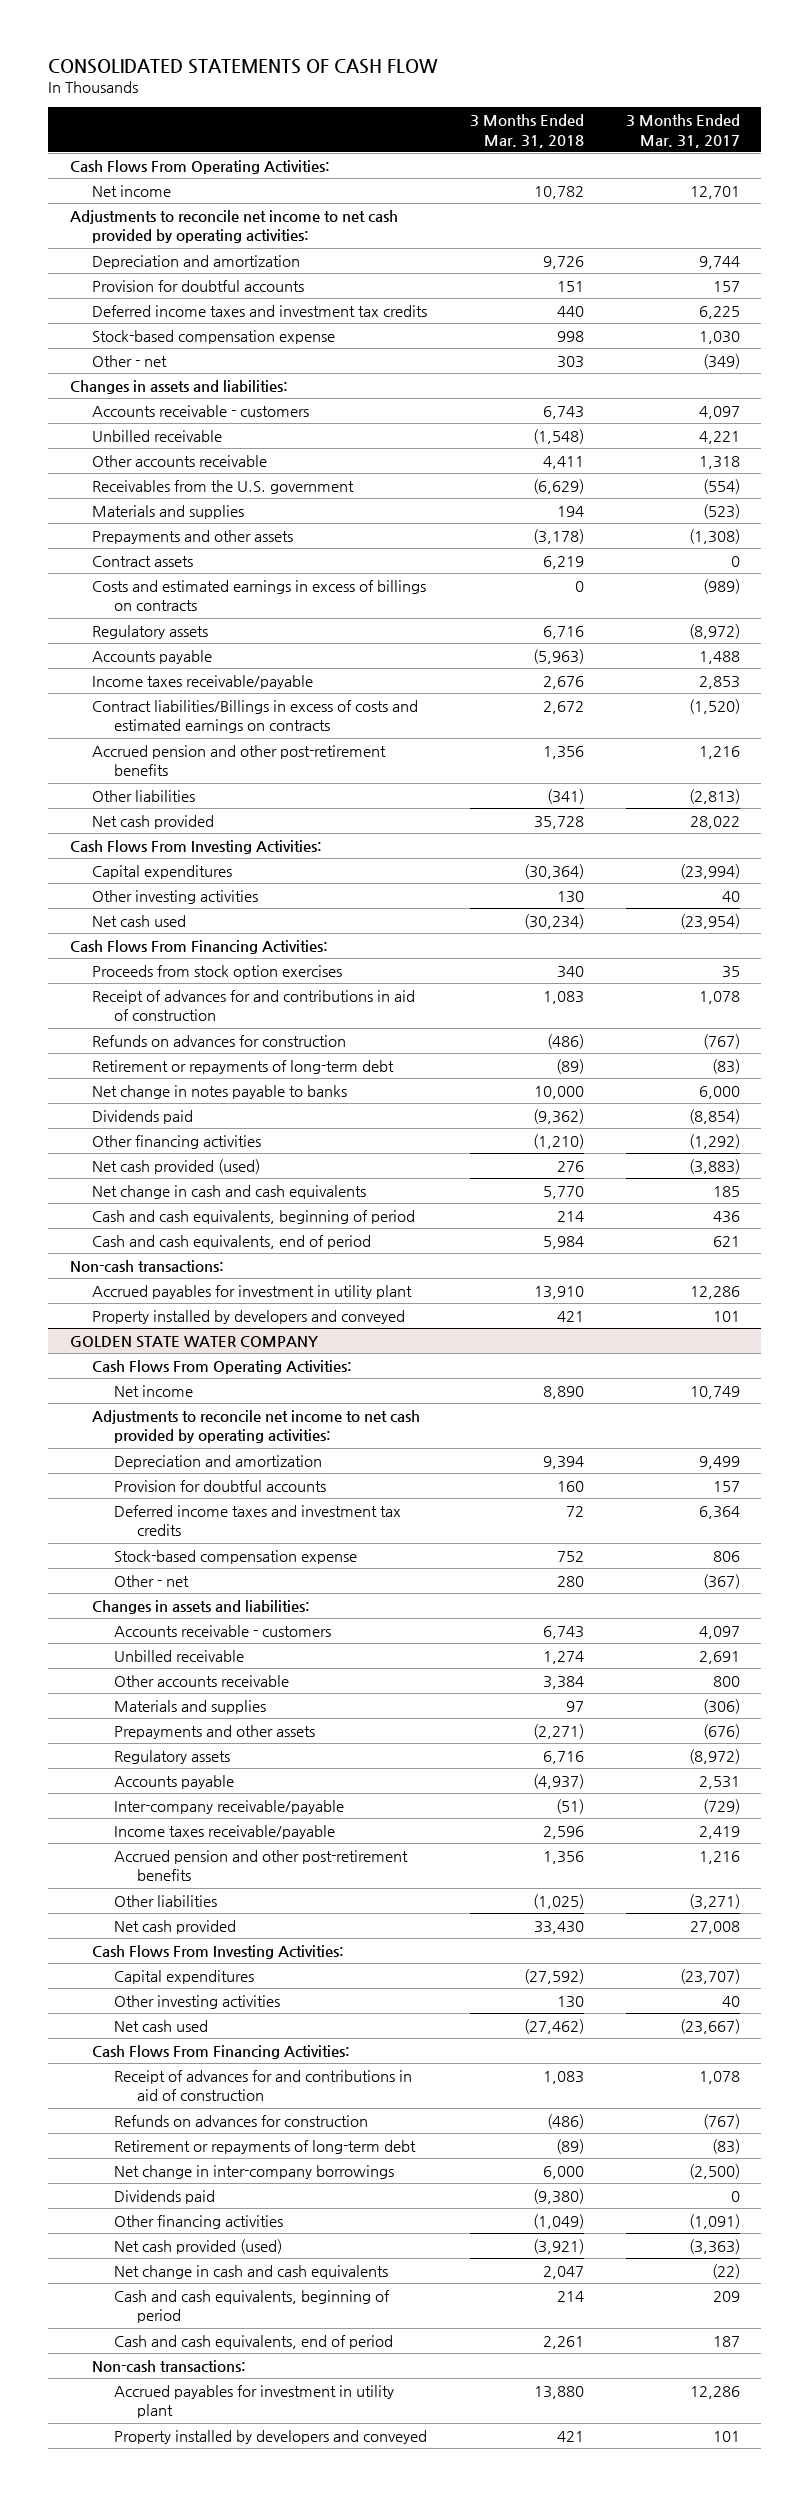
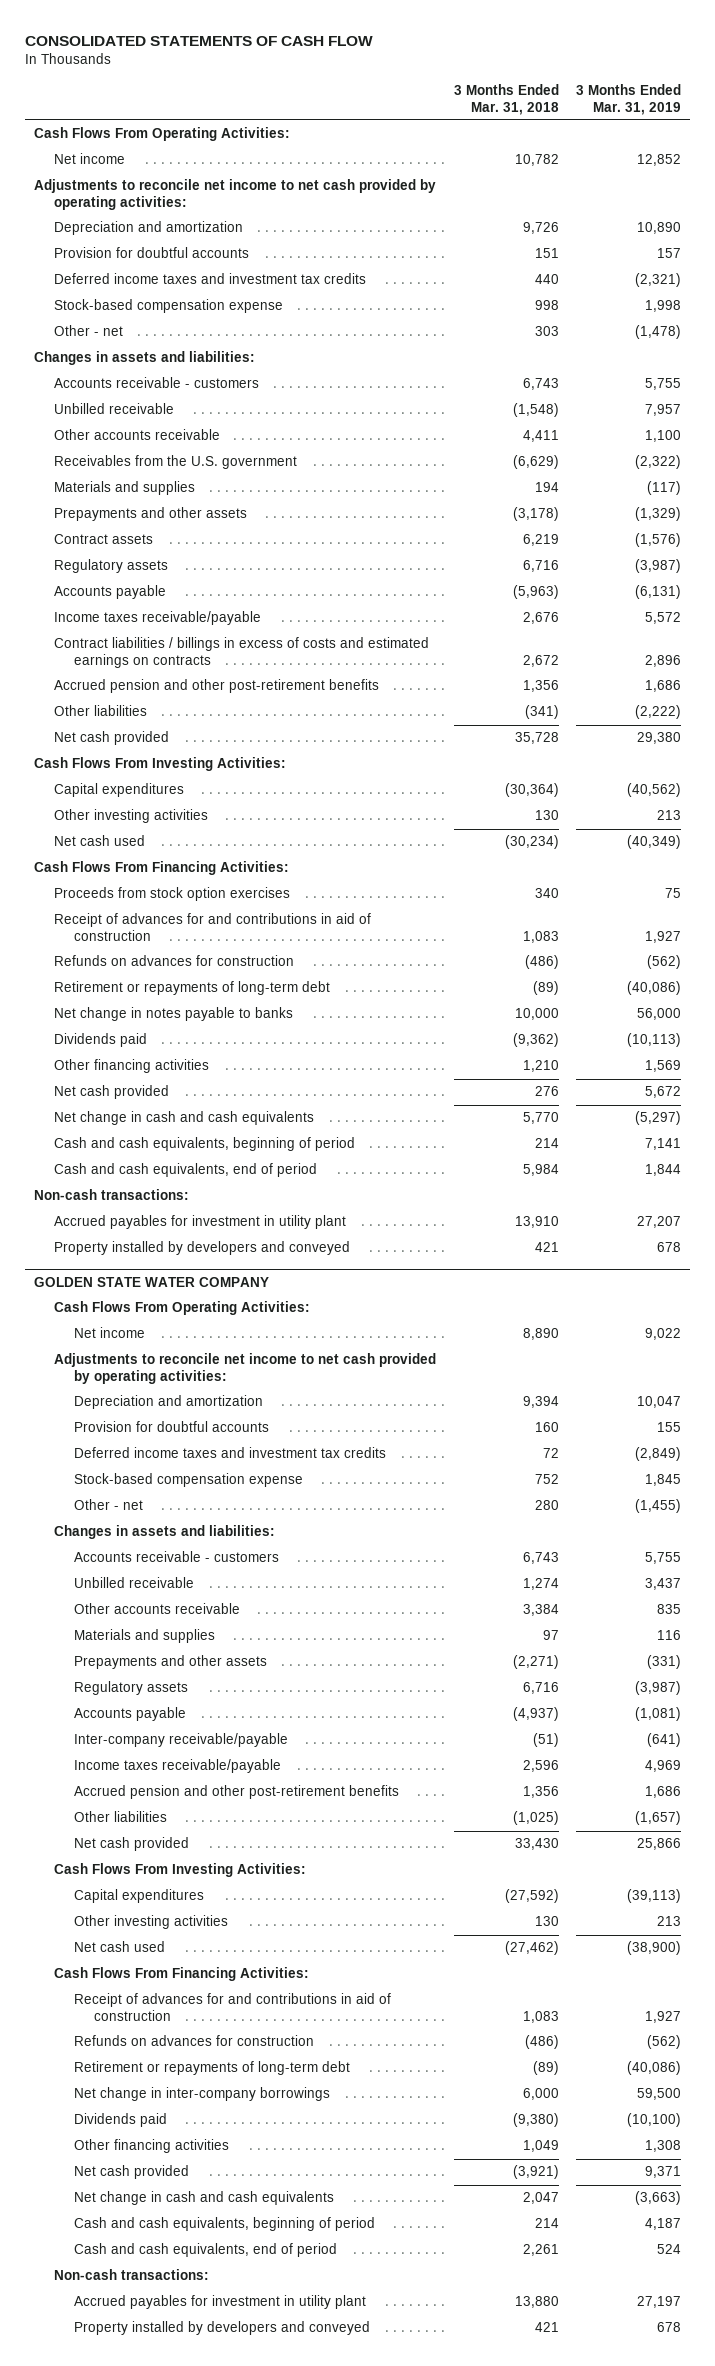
- | 3 Months Ended Mar. 31, 2018 | 3 Months Ended Mar. 31, 2017
+ | 3 Months Ended Mar. 31, 2018 | 3 Months Ended Mar. 31, 2019
- Costs and estimated earnings in excess of billings on contracts | 0 | (989)
- Contract liabilities/Billings in excess of costs and estimated earnings on contracts | 2,672 | (1,520)
+ Contract liabilities / billings in excess of costs and estimated earnings on contracts | 2,672 | 2,896
- Other financing activities | (1,210) | (1,292)
- Net cash provided (used) | 276 | (3,883)
+ Other financing activities | 1,210 | 1,569
+ Net cash provided | 276 | 5,672
@ GOLDEN STATE WATER COMPANY
- Other financing activities | (1,049) | (1,091)
- Net cash provided (used) | (3,921) | (3,363)
+ Other financing activities | 1,049 | 1,308
+ Net cash provided | (3,921) | 9,371

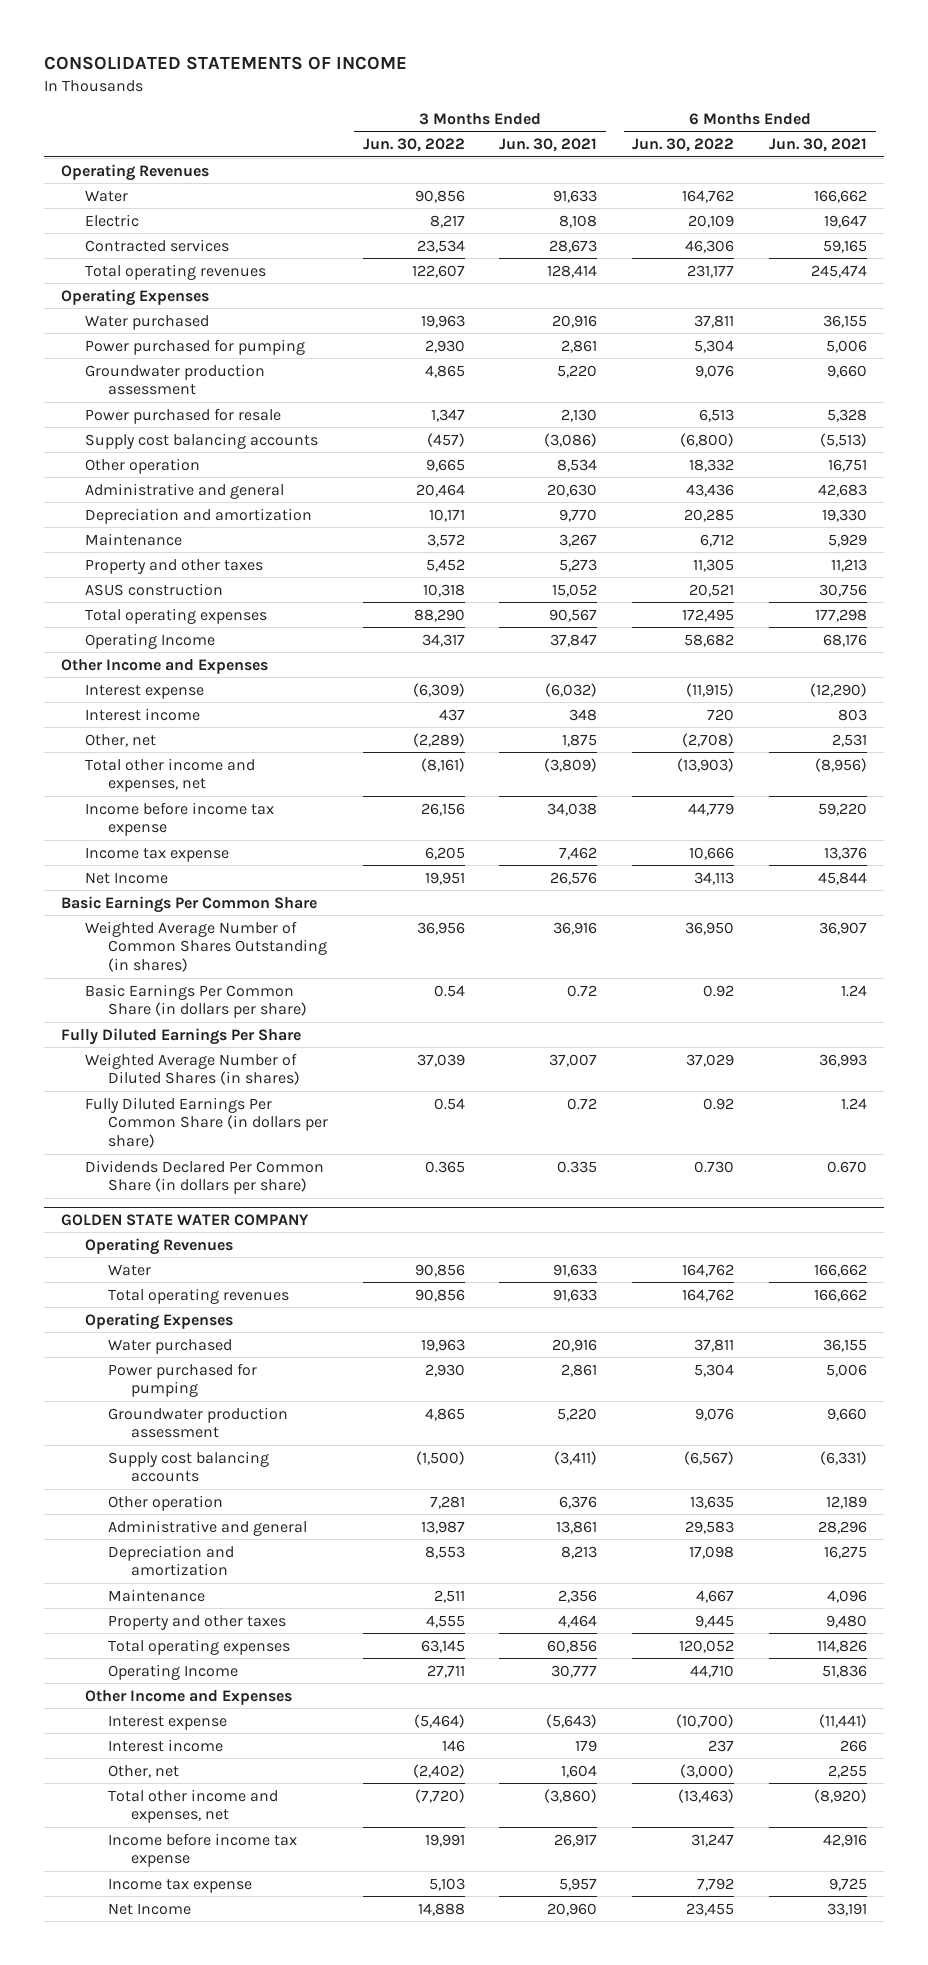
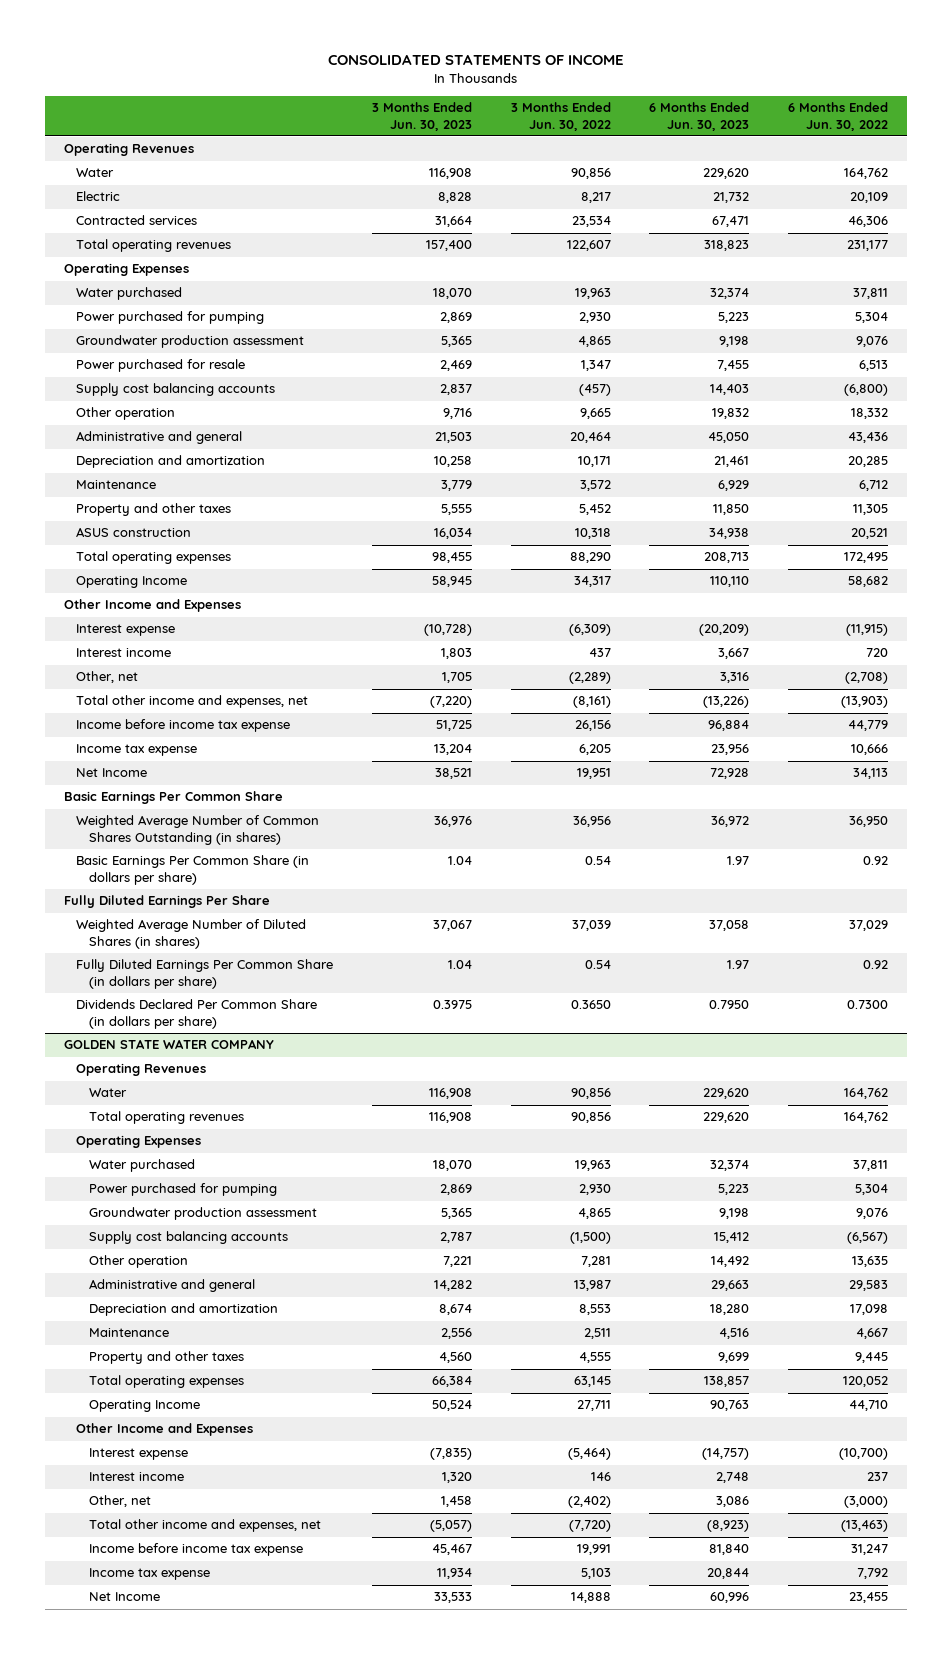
- | 3 Months Ended Jun. 30, 2022 | 3 Months Ended Jun. 30, 2021 | 6 Months Ended Jun. 30, 2022 | 6 Months Ended Jun. 30, 2021
+ | 3 Months Ended Jun. 30, 2023 | 3 Months Ended Jun. 30, 2022 | 6 Months Ended Jun. 30, 2023 | 6 Months Ended Jun. 30, 2022
- Dividends Declared Per Common Share (in dollars per share) | 0.365 | 0.335 | 0.730 | 0.670
+ Dividends Declared Per Common Share (in dollars per share) | 0.3975 | 0.3650 | 0.7950 | 0.7300

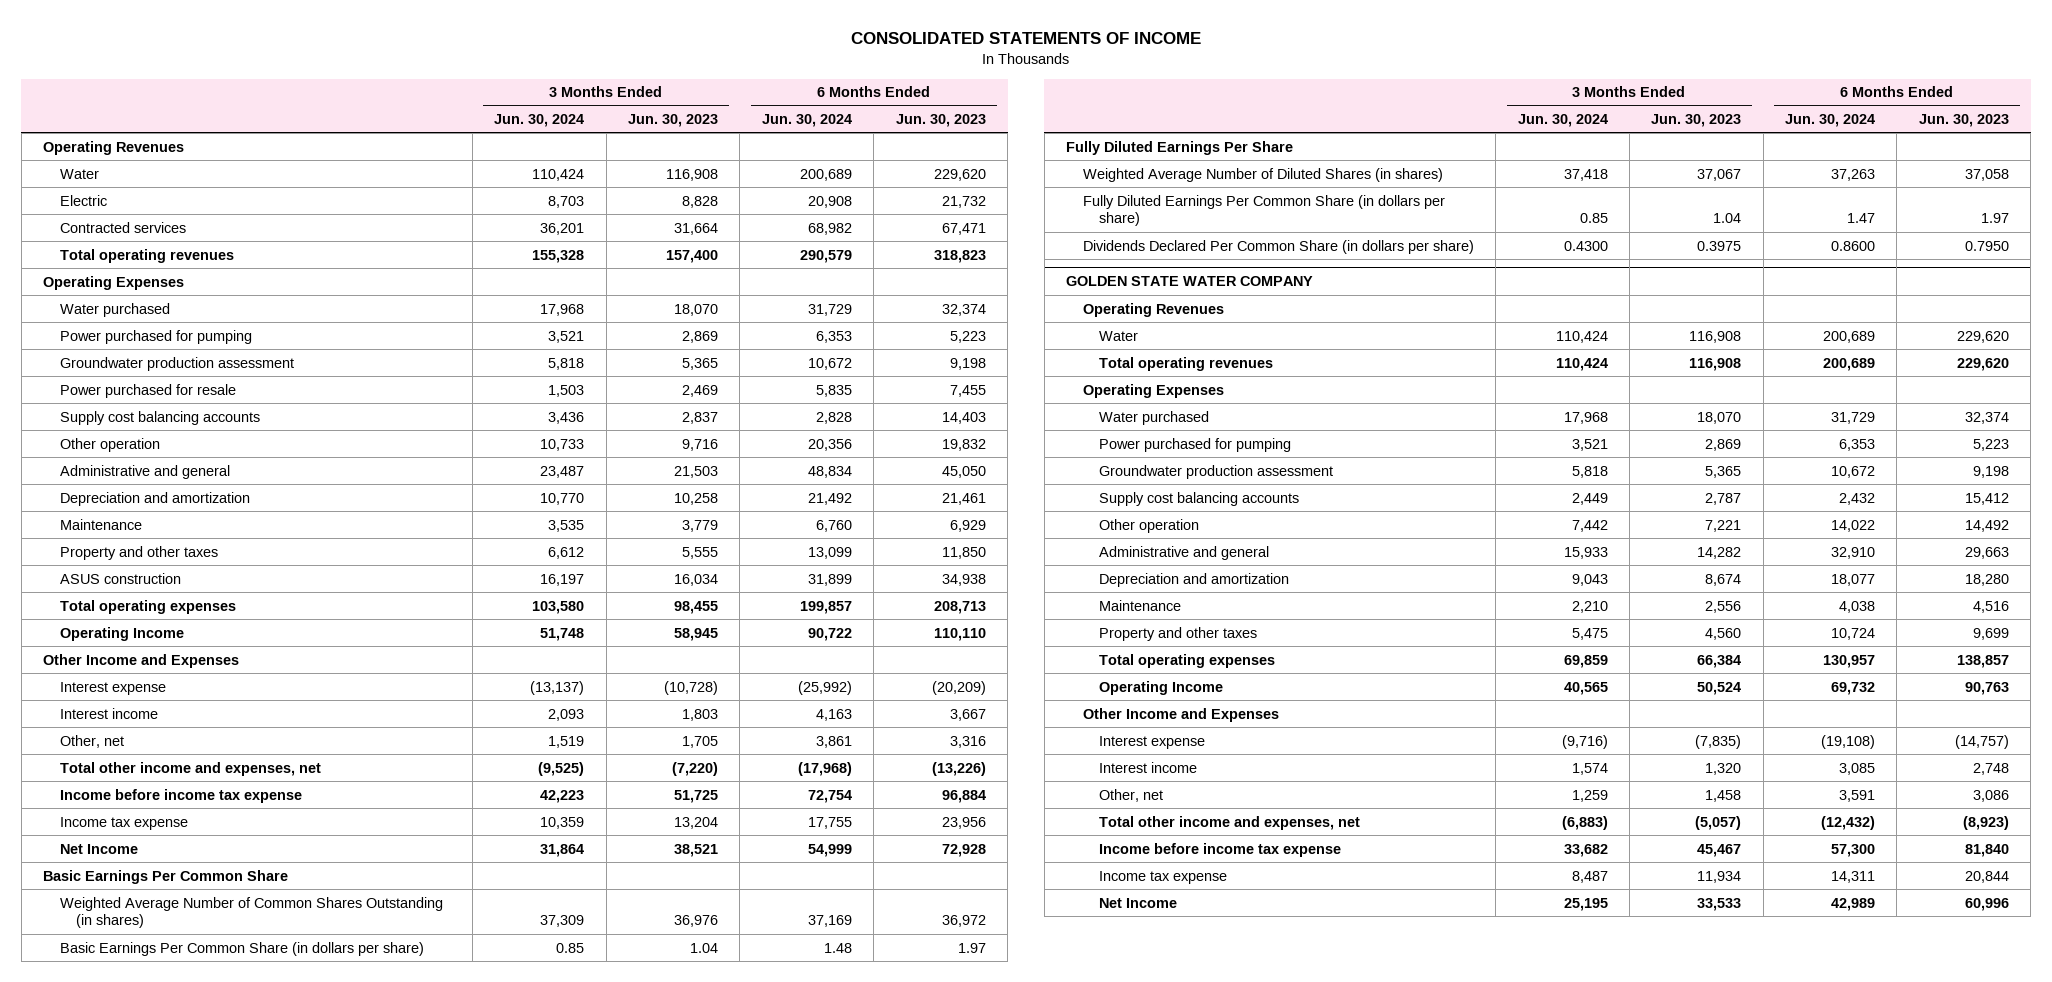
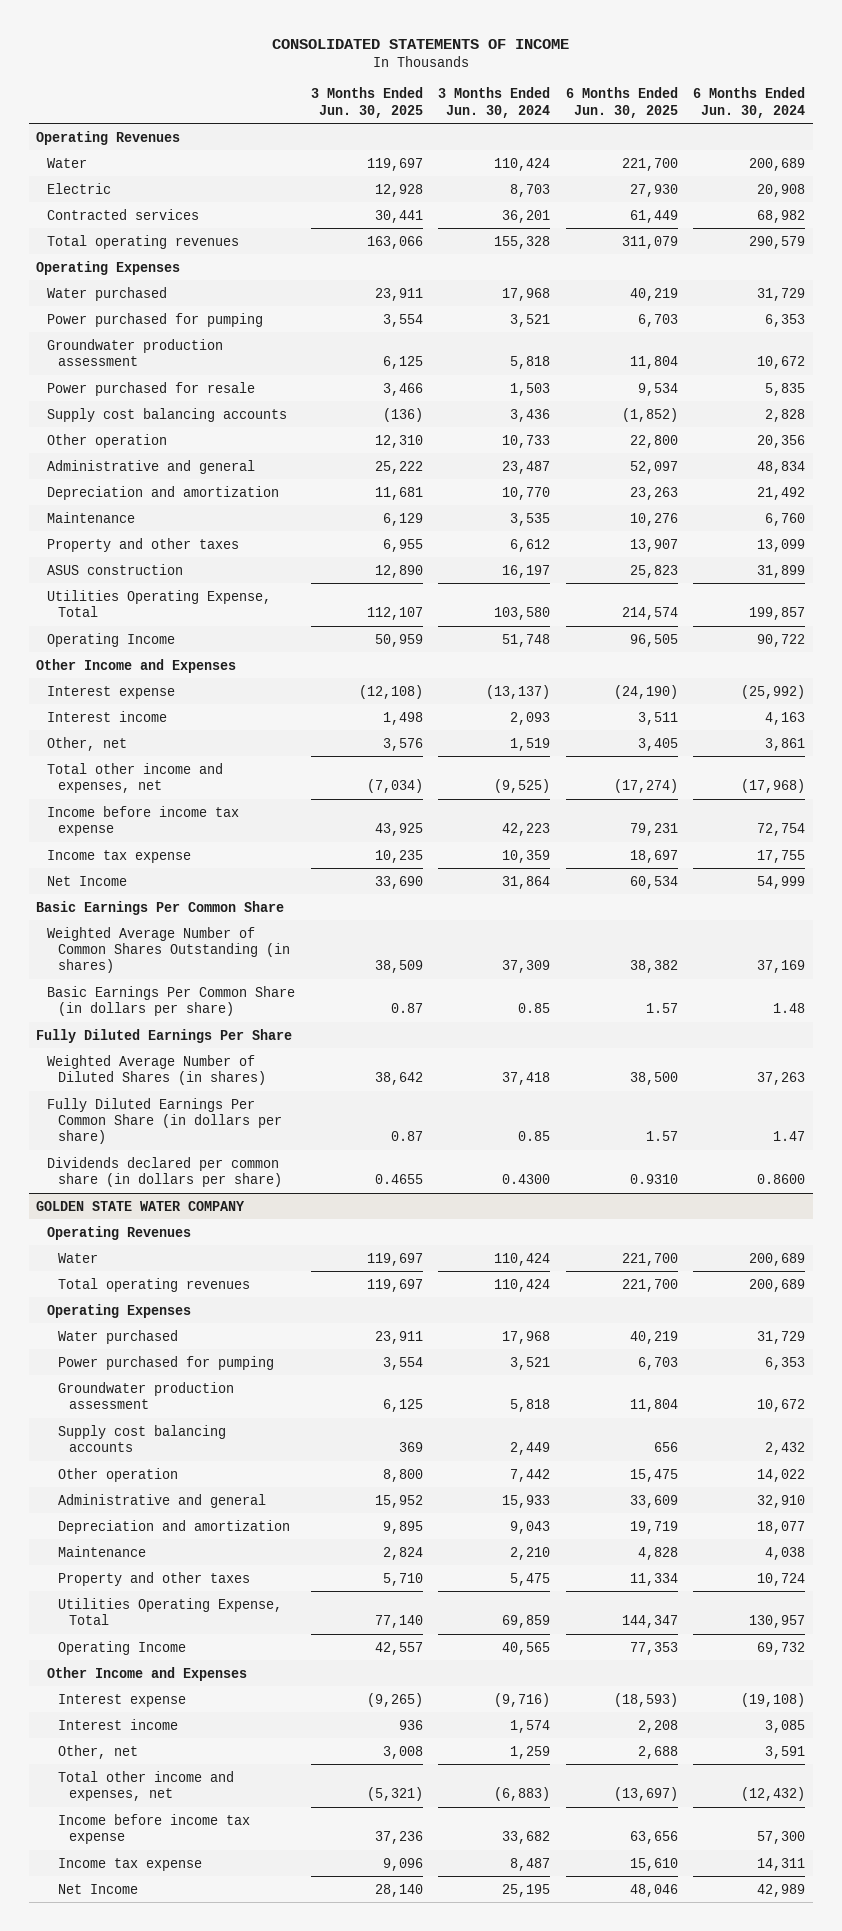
- | 3 Months Ended Jun. 30, 2024 | 3 Months Ended Jun. 30, 2023 | 6 Months Ended Jun. 30, 2024 | 6 Months Ended Jun. 30, 2023
+ | 3 Months Ended Jun. 30, 2025 | 3 Months Ended Jun. 30, 2024 | 6 Months Ended Jun. 30, 2025 | 6 Months Ended Jun. 30, 2024
- Total operating expenses | 103,580 | 98,455 | 199,857 | 208,713
+ Utilities Operating Expense, Total | 112,107 | 103,580 | 214,574 | 199,857
- Dividends Declared Per Common Share (in dollars per share) | 0.4300 | 0.3975 | 0.8600 | 0.7950
+ Dividends declared per common share (in dollars per share) | 0.4655 | 0.4300 | 0.9310 | 0.8600
@ GOLDEN STATE WATER COMPANY
- Total operating expenses | 69,859 | 66,384 | 130,957 | 138,857
+ Utilities Operating Expense, Total | 77,140 | 69,859 | 144,347 | 130,957

